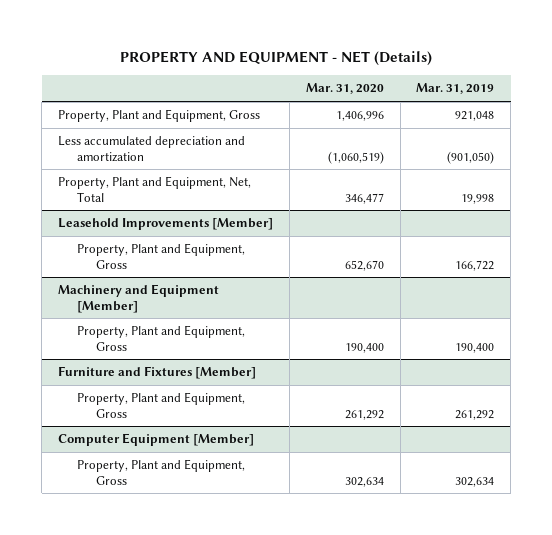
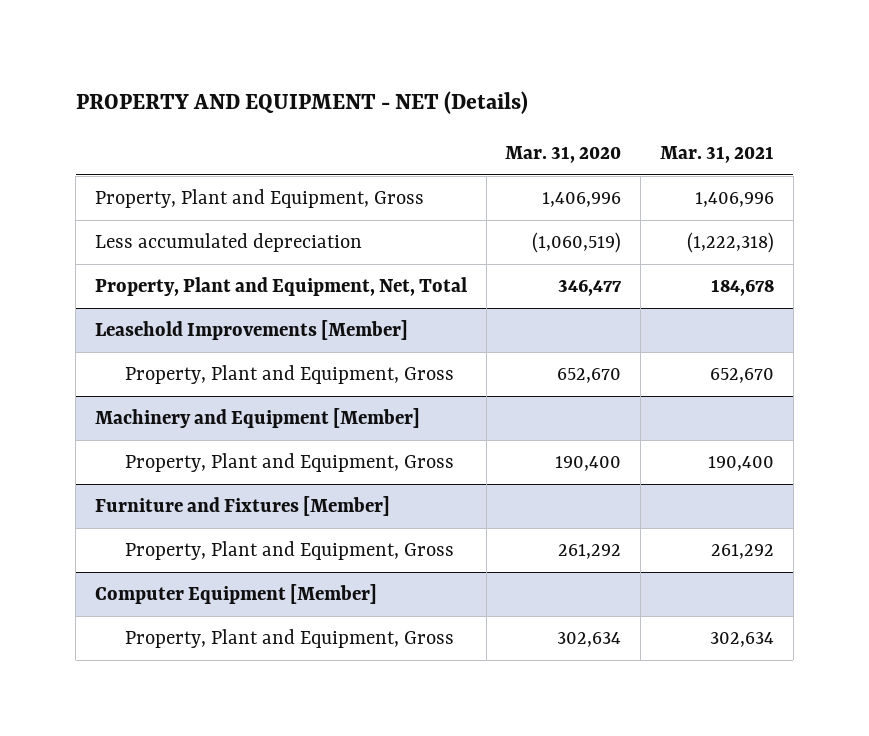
- | Mar. 31, 2020 | Mar. 31, 2019
+ | Mar. 31, 2020 | Mar. 31, 2021
- Less accumulated depreciation and amortization | (1,060,519) | (901,050)
+ Less accumulated depreciation | (1,060,519) | (1,222,318)

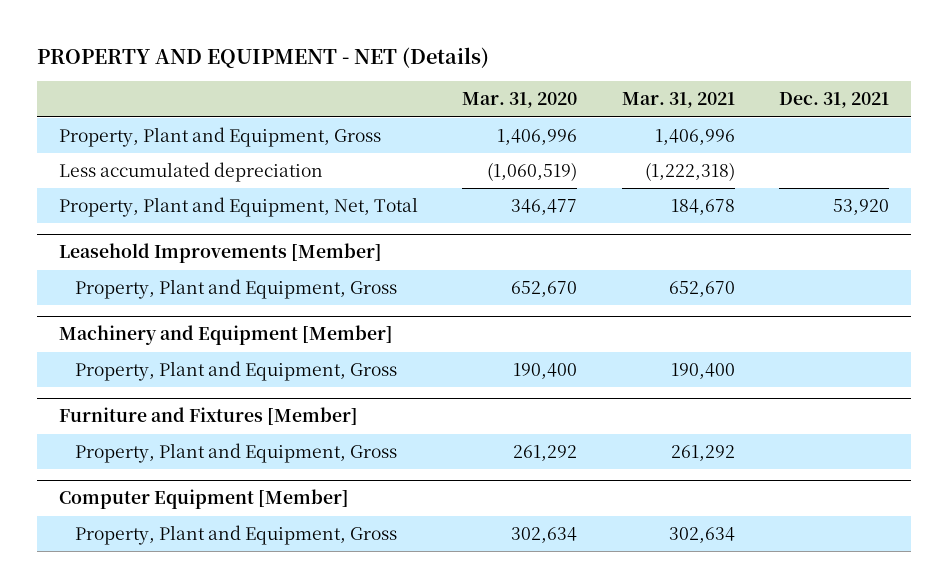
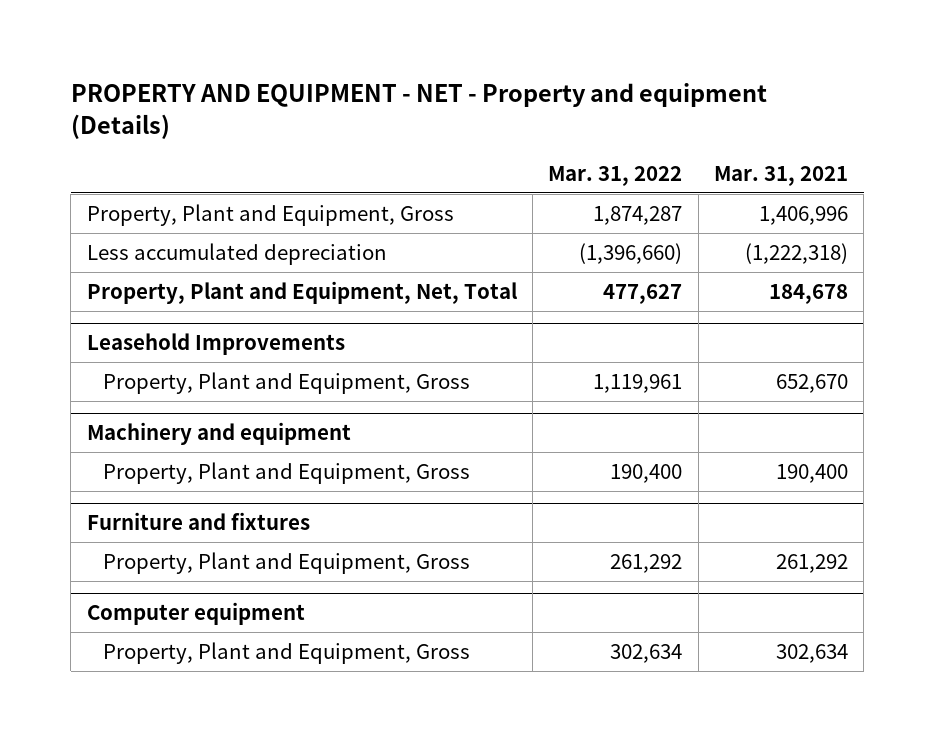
- PROPERTY AND EQUIPMENT - NET (Details)
+ PROPERTY AND EQUIPMENT - NET - Property and equipment (Details)
- | Mar. 31, 2020 | Mar. 31, 2021 | Dec. 31, 2021
+ | Mar. 31, 2022 | Mar. 31, 2021
- Leasehold Improvements [Member]
+ Leasehold Improvements
- Machinery and Equipment [Member]
+ Machinery and equipment
- Furniture and Fixtures [Member]
+ Furniture and fixtures
- Computer Equipment [Member]
+ Computer equipment

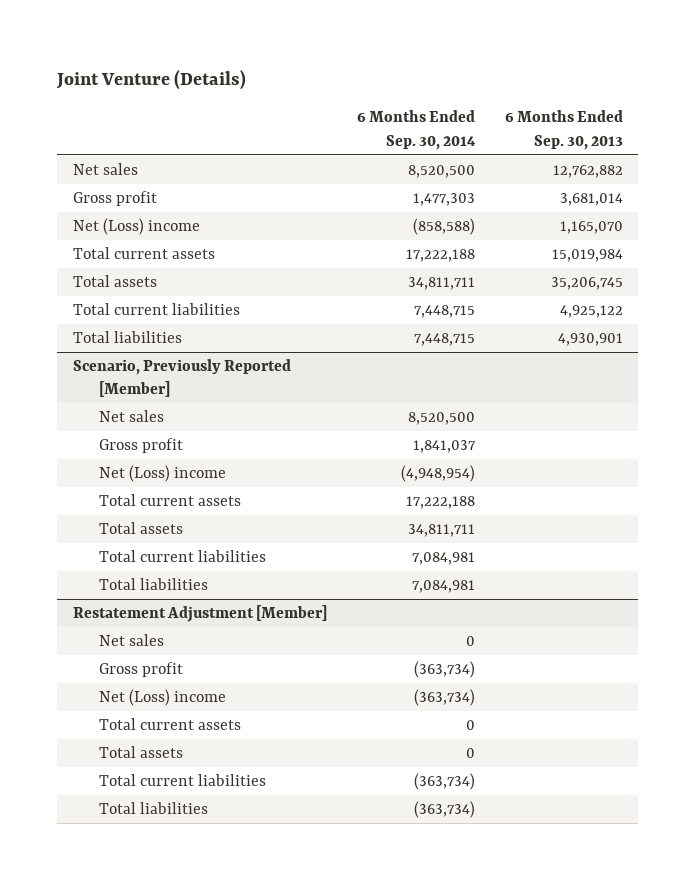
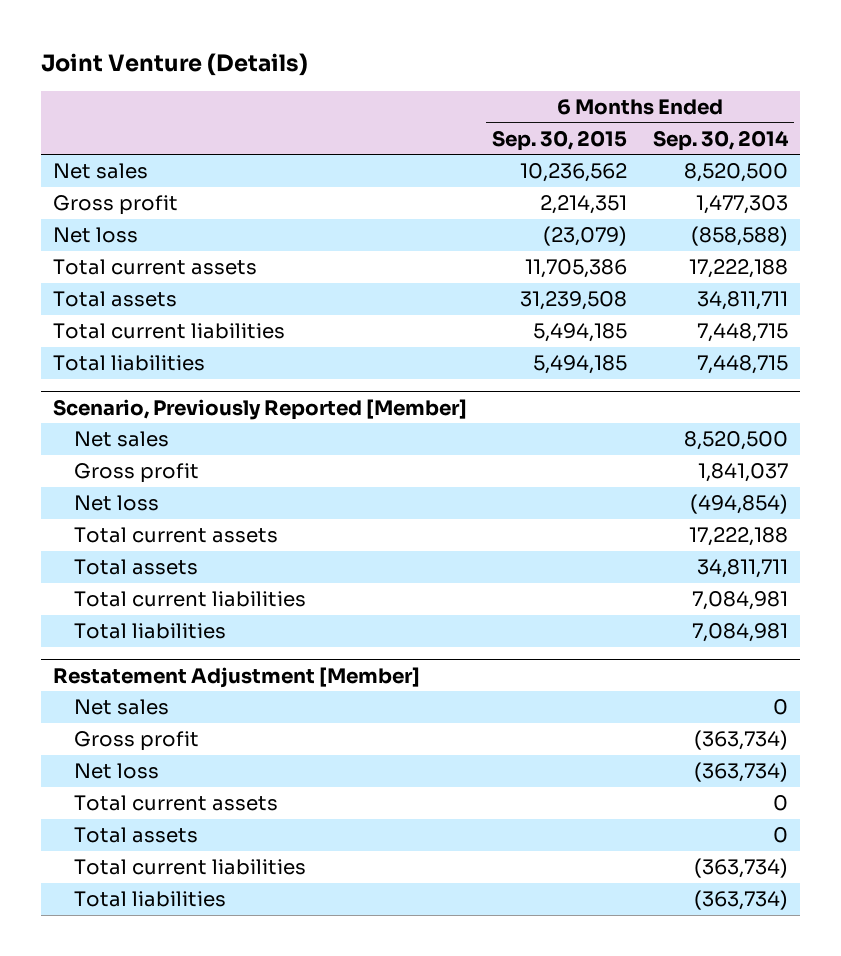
- | 6 Months Ended Sep. 30, 2014 | 6 Months Ended Sep. 30, 2013
+ | 6 Months Ended Sep. 30, 2015 | 6 Months Ended Sep. 30, 2014
- Net (Loss) income | (858,588) | 1,165,070
+ Net loss | (23,079) | (858,588)
@ Scenario, Previously Reported [Member]
- Net (Loss) income | (4,948,954) |
+ Net loss | | (494,854)
@ Restatement Adjustment [Member]
- Net (Loss) income | (363,734) |
+ Net loss | | (363,734)

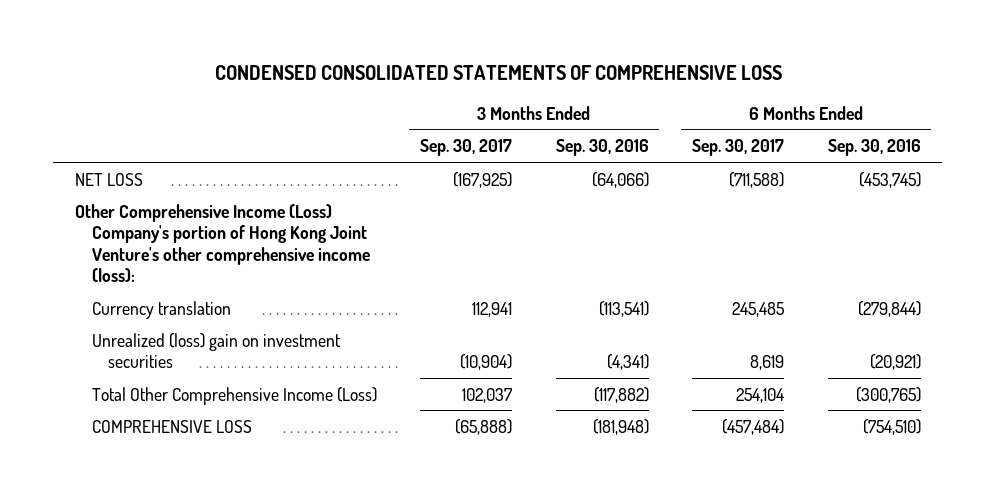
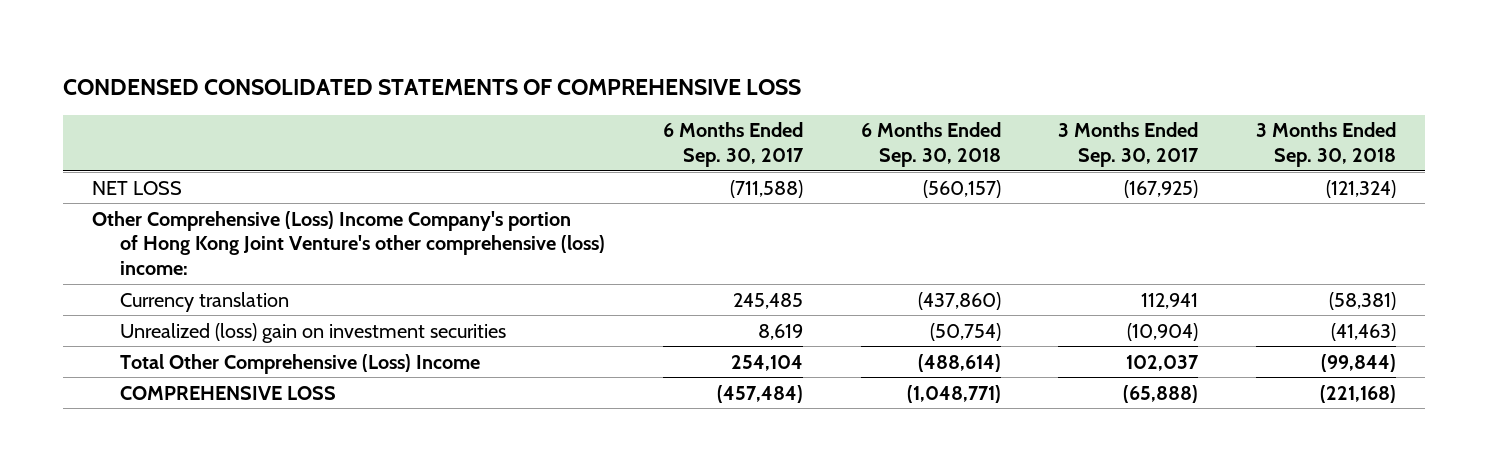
- | 3 Months Ended Sep. 30, 2017 | 3 Months Ended Sep. 30, 2016 | 6 Months Ended Sep. 30, 2017 | 6 Months Ended Sep. 30, 2016
+ | 6 Months Ended Sep. 30, 2017 | 6 Months Ended Sep. 30, 2018 | 3 Months Ended Sep. 30, 2017 | 3 Months Ended Sep. 30, 2018
- Other Comprehensive Income (Loss) Company's portion of Hong Kong Joint Venture's other comprehensive income (loss):
+ Other Comprehensive (Loss) Income Company's portion of Hong Kong Joint Venture's other comprehensive (loss) income:
- Total Other Comprehensive Income (Loss) | 102,037 | (117,882) | 254,104 | (300,765)
+ Total Other Comprehensive (Loss) Income | 254,104 | (488,614) | 102,037 | (99,844)

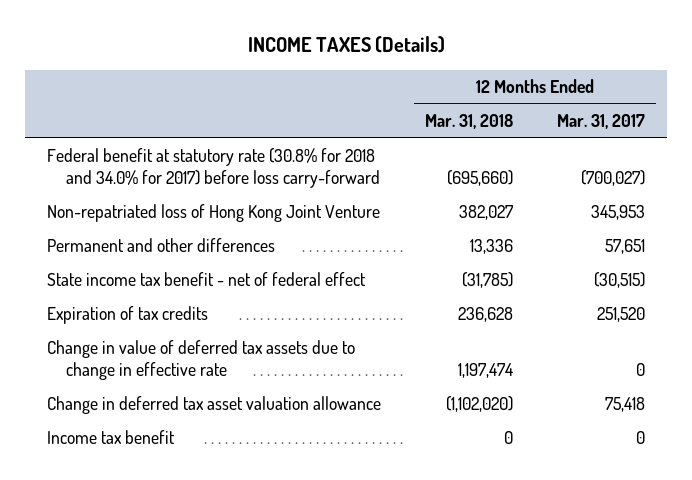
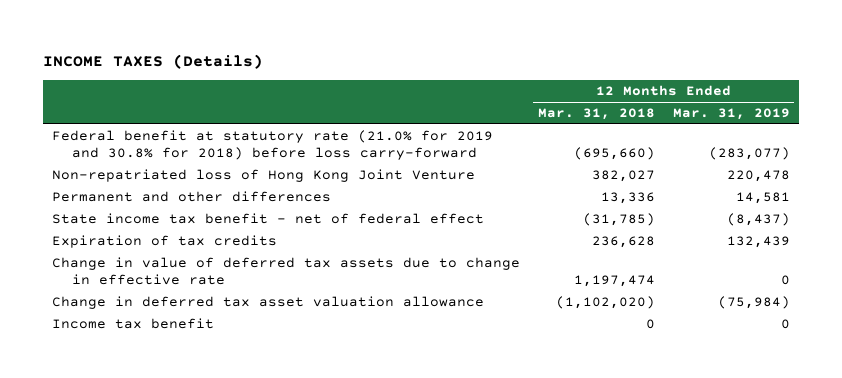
- | 12 Months Ended Mar. 31, 2018 | 12 Months Ended Mar. 31, 2017
+ | 12 Months Ended Mar. 31, 2018 | 12 Months Ended Mar. 31, 2019
- Federal benefit at statutory rate (30.8% for 2018 and 34.0% for 2017) before loss carry-forward | (695,660) | (700,027)
+ Federal benefit at statutory rate (21.0% for 2019 and 30.8% for 2018) before loss carry-forward | (695,660) | (283,077)

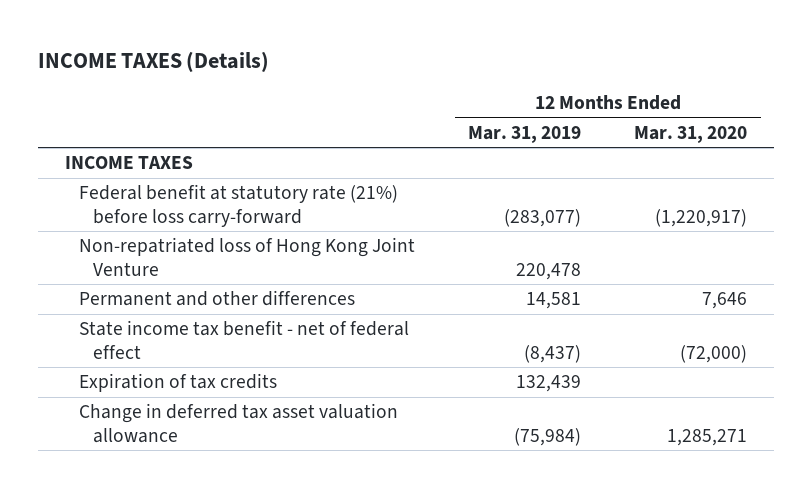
- | 12 Months Ended Mar. 31, 2018 | 12 Months Ended Mar. 31, 2019
+ | 12 Months Ended Mar. 31, 2019 | 12 Months Ended Mar. 31, 2020
- Federal benefit at statutory rate (21.0% for 2019 and 30.8% for 2018) before loss carry-forward | (695,660) | (283,077)
+ INCOME TAXES
+ Federal benefit at statutory rate (21%) before loss carry-forward | (283,077) | (1,220,917)
- Change in value of deferred tax assets due to change in effective rate | 1,197,474 | 0
- Income tax benefit | 0 | 0

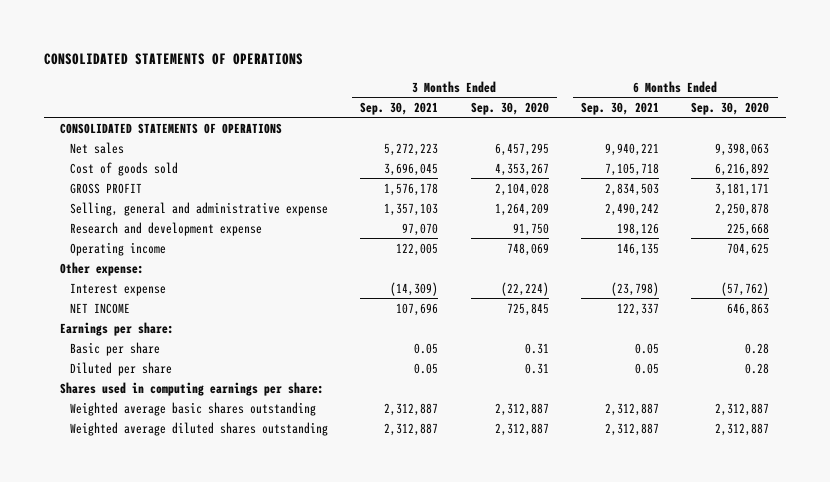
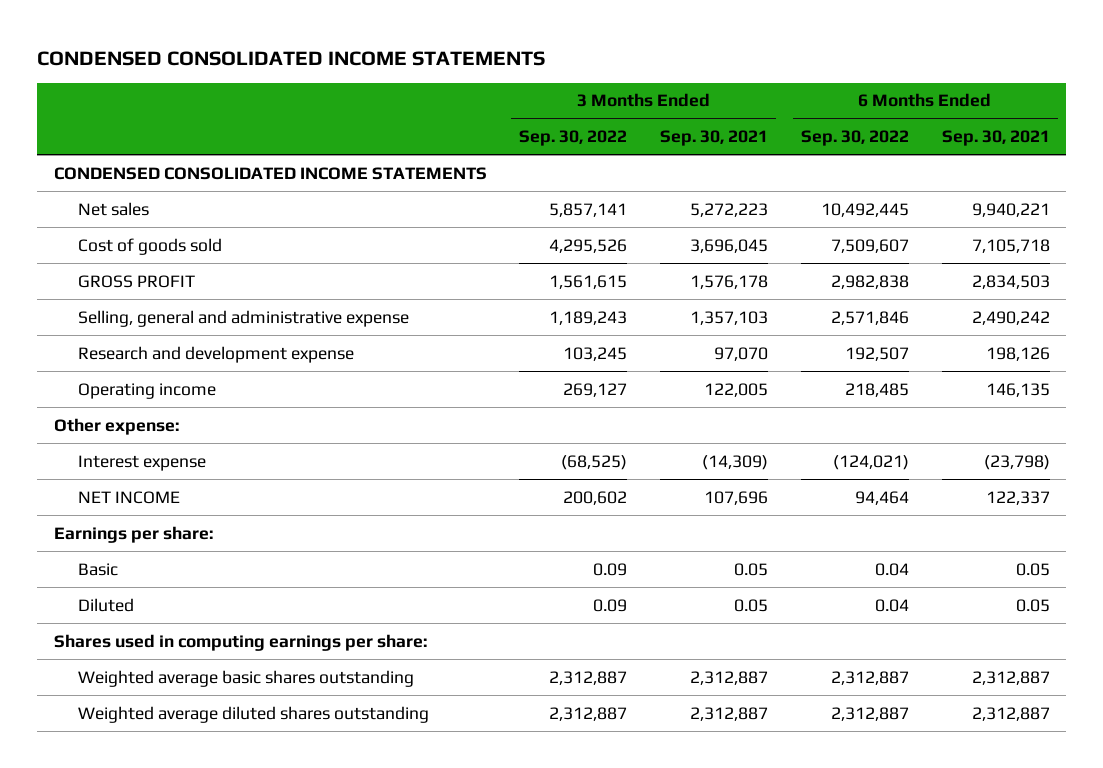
- CONSOLIDATED STATEMENTS OF OPERATIONS
+ CONDENSED CONSOLIDATED INCOME STATEMENTS
- | 3 Months Ended Sep. 30, 2021 | 3 Months Ended Sep. 30, 2020 | 6 Months Ended Sep. 30, 2021 | 6 Months Ended Sep. 30, 2020
+ | 3 Months Ended Sep. 30, 2022 | 3 Months Ended Sep. 30, 2021 | 6 Months Ended Sep. 30, 2022 | 6 Months Ended Sep. 30, 2021
- CONSOLIDATED STATEMENTS OF OPERATIONS
+ CONDENSED CONSOLIDATED INCOME STATEMENTS
- Basic per share | 0.05 | 0.31 | 0.05 | 0.28
- Diluted per share | 0.05 | 0.31 | 0.05 | 0.28
+ Basic | 0.09 | 0.05 | 0.04 | 0.05
+ Diluted | 0.09 | 0.05 | 0.04 | 0.05

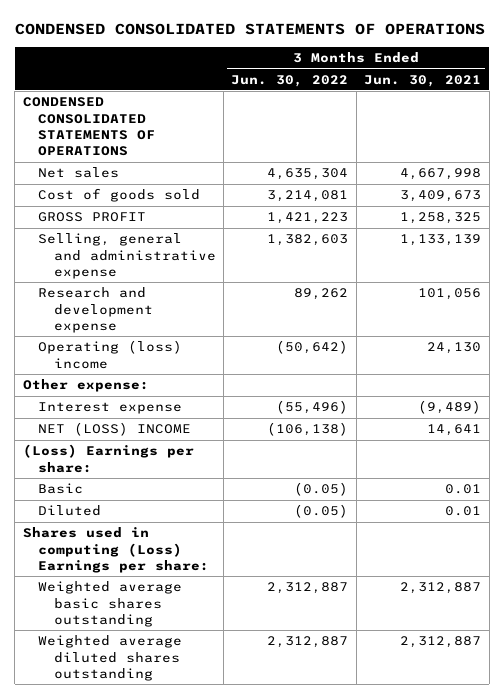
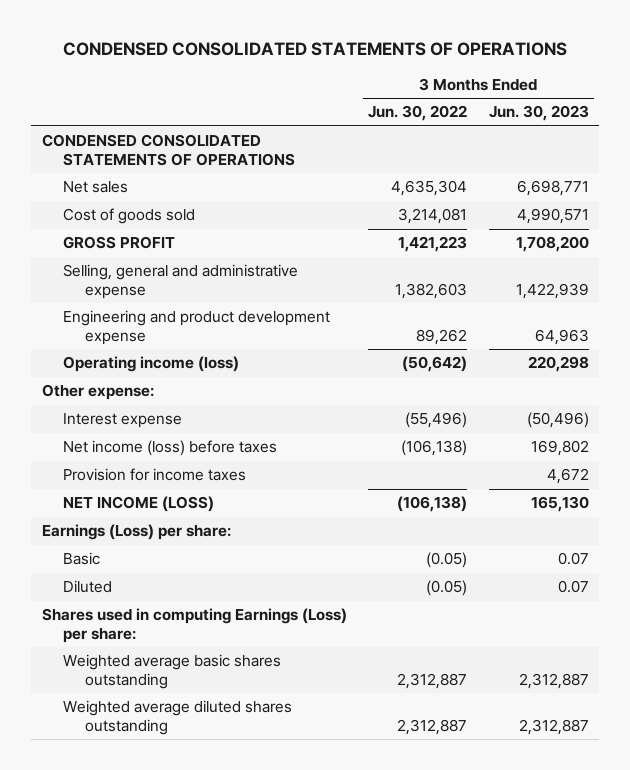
- | 3 Months Ended Jun. 30, 2022 | 3 Months Ended Jun. 30, 2021
+ | 3 Months Ended Jun. 30, 2022 | 3 Months Ended Jun. 30, 2023
- Research and development expense | 89,262 | 101,056
- Operating (loss) income | (50,642) | 24,130
+ Engineering and product development expense | 89,262 | 64,963
+ Operating income (loss) | (50,642) | 220,298
- NET (LOSS) INCOME | (106,138) | 14,641
- (Loss) Earnings per share:
+ Net income (loss) before taxes | (106,138) | 169,802
+ Provision for income taxes | | 4,672
+ NET INCOME (LOSS) | (106,138) | 165,130
+ Earnings (Loss) per share:
- Shares used in computing (Loss) Earnings per share:
+ Shares used in computing Earnings (Loss) per share:

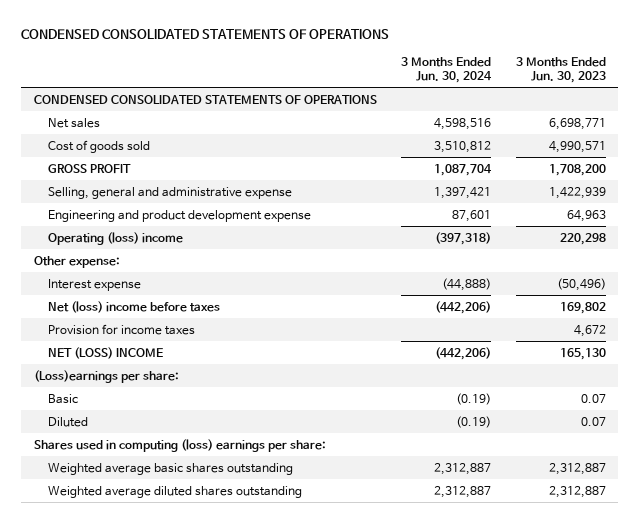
- | 3 Months Ended Jun. 30, 2022 | 3 Months Ended Jun. 30, 2023
+ | 3 Months Ended Jun. 30, 2024 | 3 Months Ended Jun. 30, 2023
- Operating income (loss) | (50,642) | 220,298
+ Operating (loss) income | (397,318) | 220,298
- Net income (loss) before taxes | (106,138) | 169,802
+ Net (loss) income before taxes | (442,206) | 169,802
- NET INCOME (LOSS) | (106,138) | 165,130
- Earnings (Loss) per share:
+ NET (LOSS) INCOME | (442,206) | 165,130
+ (Loss)earnings per share:
- Shares used in computing Earnings (Loss) per share:
+ Shares used in computing (loss) earnings per share:

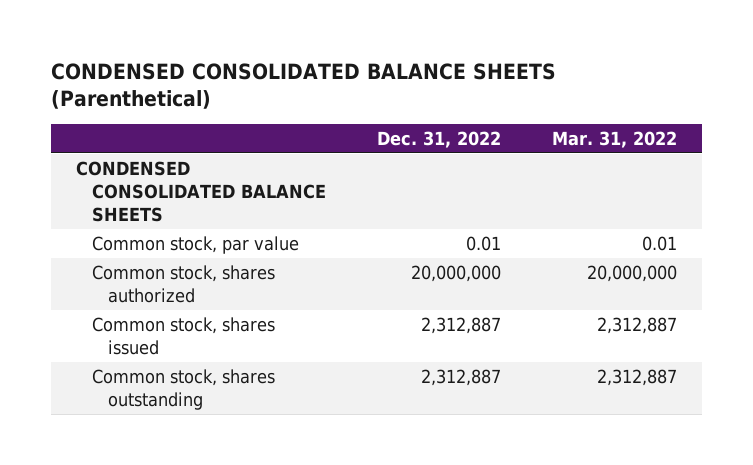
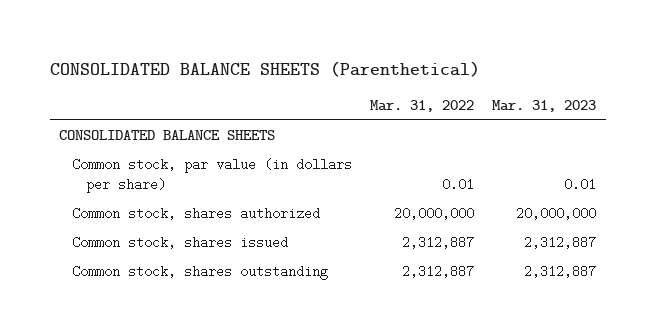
- CONDENSED CONSOLIDATED BALANCE SHEETS (Parenthetical)
+ CONSOLIDATED BALANCE SHEETS (Parenthetical)
- | Dec. 31, 2022 | Mar. 31, 2022
+ | Mar. 31, 2022 | Mar. 31, 2023
- CONDENSED CONSOLIDATED BALANCE SHEETS
- Common stock, par value | 0.01 | 0.01
+ CONSOLIDATED BALANCE SHEETS
+ Common stock, par value (in dollars per share) | 0.01 | 0.01

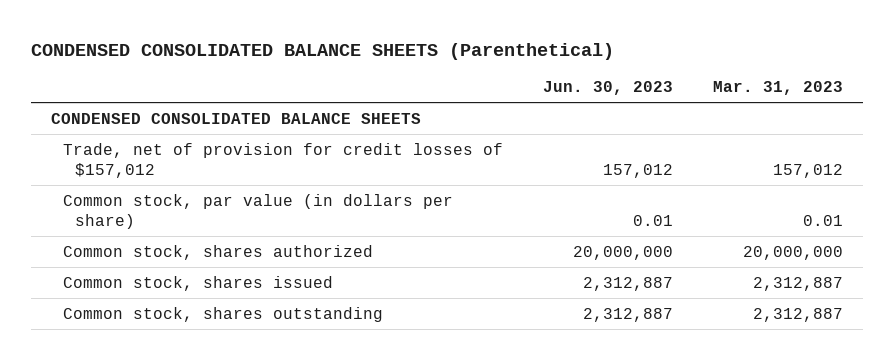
- CONSOLIDATED BALANCE SHEETS (Parenthetical)
+ CONDENSED CONSOLIDATED BALANCE SHEETS (Parenthetical)
- | Mar. 31, 2022 | Mar. 31, 2023
+ | Jun. 30, 2023 | Mar. 31, 2023
- CONSOLIDATED BALANCE SHEETS
+ CONDENSED CONSOLIDATED BALANCE SHEETS
+ Trade, net of provision for credit losses of $157,012 | 157,012 | 157,012

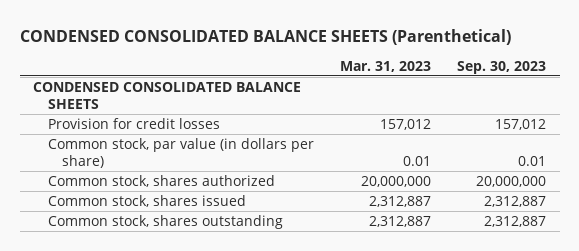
- | Jun. 30, 2023 | Mar. 31, 2023
+ | Mar. 31, 2023 | Sep. 30, 2023
- Trade, net of provision for credit losses of $157,012 | 157,012 | 157,012
+ Provision for credit losses | 157,012 | 157,012

